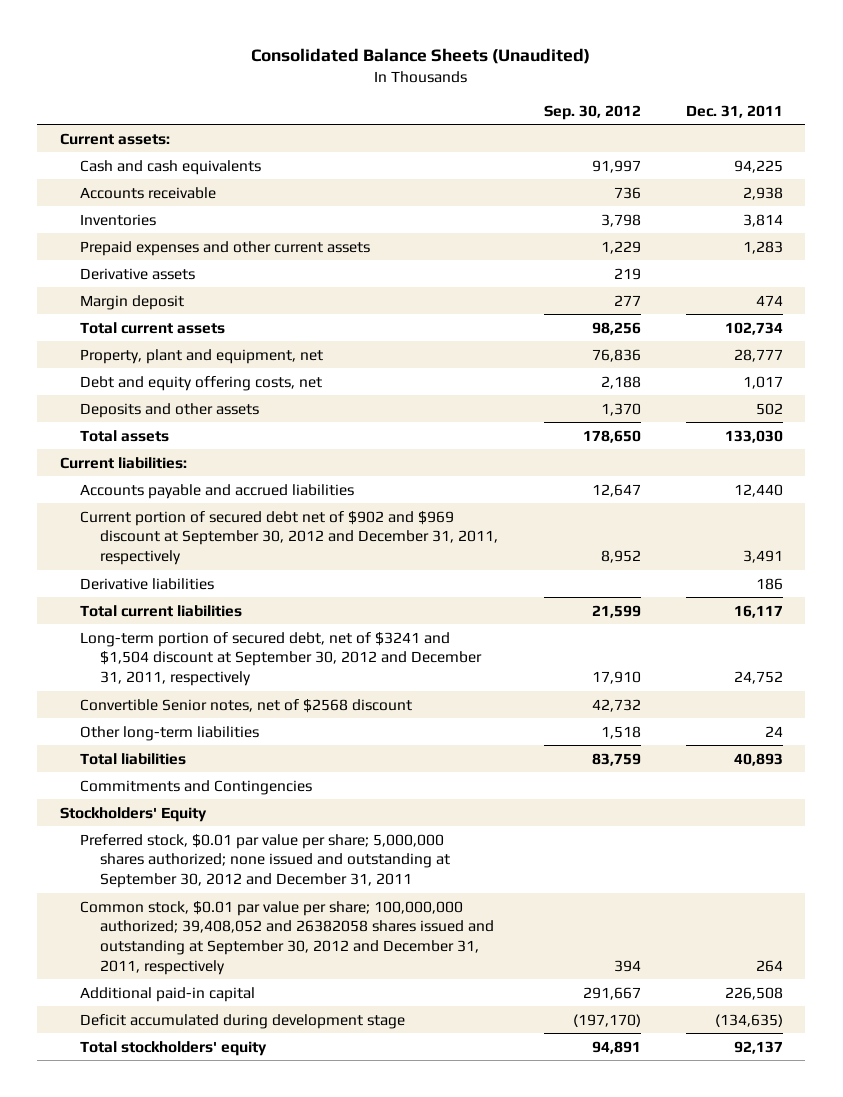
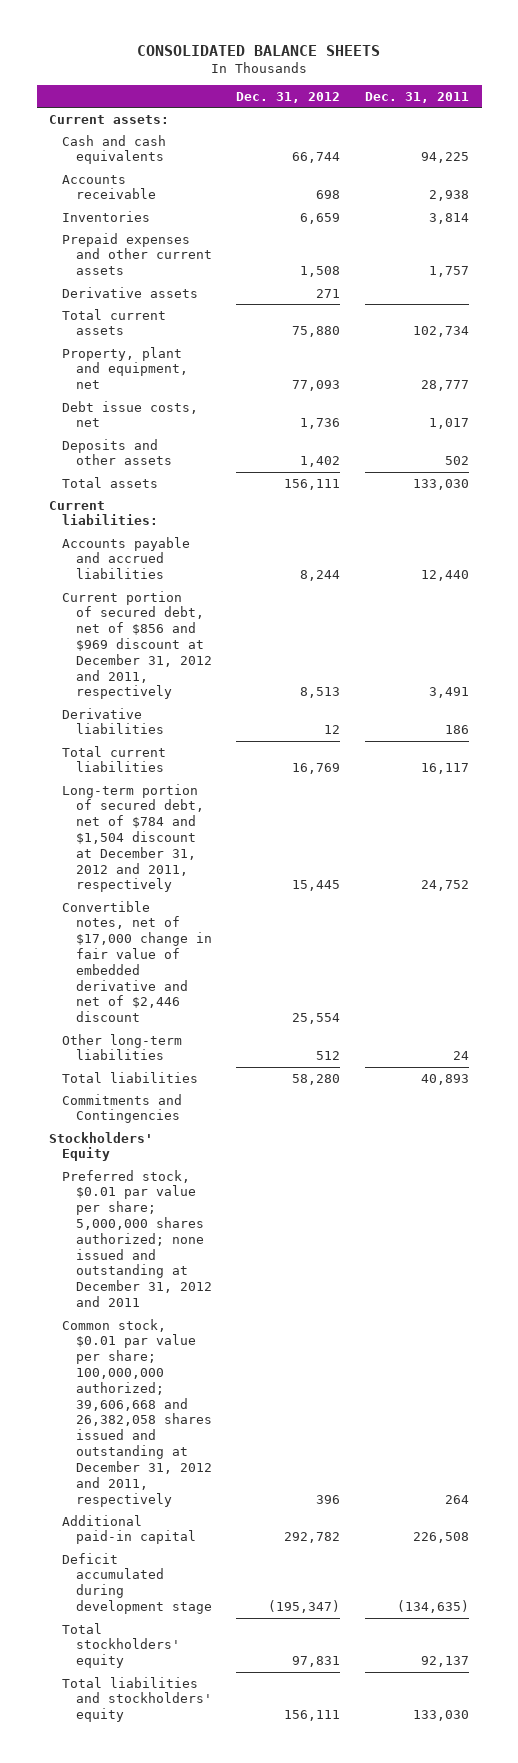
- Consolidated Balance Sheets (Unaudited)
+ CONSOLIDATED BALANCE SHEETS
- | Sep. 30, 2012 | Dec. 31, 2011
+ | Dec. 31, 2012 | Dec. 31, 2011
- Prepaid expenses and other current assets | 1,229 | 1,283
+ Prepaid expenses and other current assets | 1,508 | 1,757
- Margin deposit | 277 | 474
- Debt and equity offering costs, net | 2,188 | 1,017
+ Debt issue costs, net | 1,736 | 1,017
- Current portion of secured debt net of $902 and $969 discount at September 30, 2012 and December 31, 2011, respectively | 8,952 | 3,491
+ Current portion of secured debt, net of $856 and $969 discount at December 31, 2012 and 2011, respectively | 8,513 | 3,491
- Long-term portion of secured debt, net of $3241 and $1,504 discount at September 30, 2012 and December 31, 2011, respectively | 17,910 | 24,752
- Convertible Senior notes, net of $2568 discount | 42,732 |
+ Long-term portion of secured debt, net of $784 and $1,504 discount at December 31, 2012 and 2011, respectively | 15,445 | 24,752
+ Convertible notes, net of $17,000 change in fair value of embedded derivative and net of $2,446 discount | 25,554 |
- Preferred stock, $0.01 par value per share; 5,000,000 shares authorized; none issued and outstanding at September 30, 2012 and December 31, 2011
- Common stock, $0.01 par value per share; 100,000,000 authorized; 39,408,052 and 26382058 shares issued and outstanding at September 30, 2012 and December 31, 2011, respectively | 394 | 264
+ Preferred stock, $0.01 par value per share; 5,000,000 shares authorized; none issued and outstanding at December 31, 2012 and 2011
+ Common stock, $0.01 par value per share; 100,000,000 authorized; 39,606,668 and 26,382,058 shares issued and outstanding at December 31, 2012 and 2011, respectively | 396 | 264
+ Total liabilities and stockholders' equity | 156,111 | 133,030

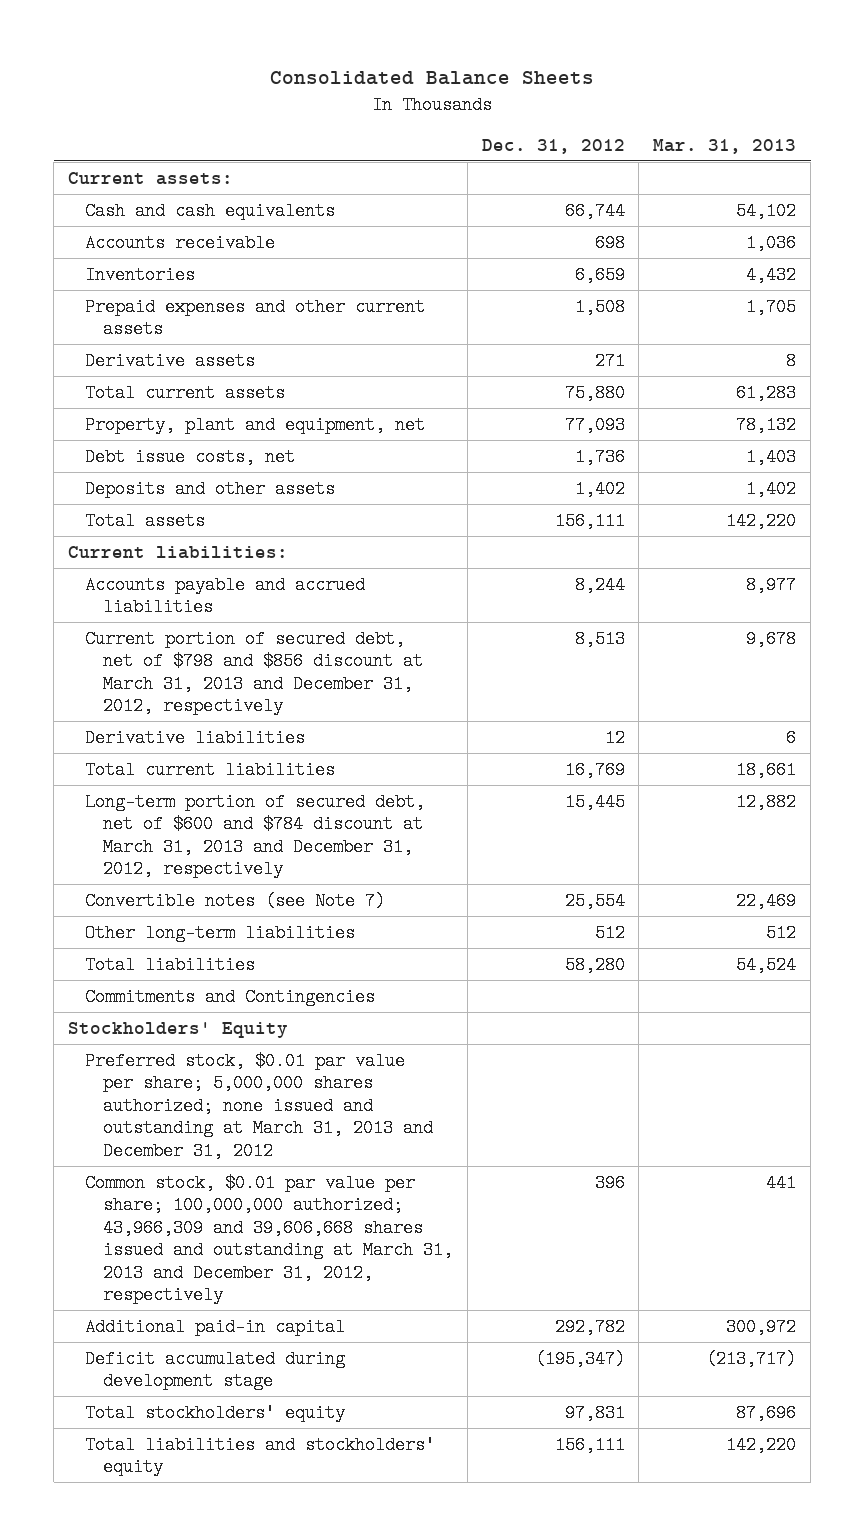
- CONSOLIDATED BALANCE SHEETS
+ Consolidated Balance Sheets
- | Dec. 31, 2012 | Dec. 31, 2011
+ | Dec. 31, 2012 | Mar. 31, 2013
- Current portion of secured debt, net of $856 and $969 discount at December 31, 2012 and 2011, respectively | 8,513 | 3,491
+ Current portion of secured debt, net of $798 and $856 discount at March 31, 2013 and December 31, 2012, respectively | 8,513 | 9,678
- Long-term portion of secured debt, net of $784 and $1,504 discount at December 31, 2012 and 2011, respectively | 15,445 | 24,752
- Convertible notes, net of $17,000 change in fair value of embedded derivative and net of $2,446 discount | 25,554 |
+ Long-term portion of secured debt, net of $600 and $784 discount at March 31, 2013 and December 31, 2012, respectively | 15,445 | 12,882
+ Convertible notes (see Note 7) | 25,554 | 22,469
- Preferred stock, $0.01 par value per share; 5,000,000 shares authorized; none issued and outstanding at December 31, 2012 and 2011
- Common stock, $0.01 par value per share; 100,000,000 authorized; 39,606,668 and 26,382,058 shares issued and outstanding at December 31, 2012 and 2011, respectively | 396 | 264
+ Preferred stock, $0.01 par value per share; 5,000,000 shares authorized; none issued and outstanding at March 31, 2013 and December 31, 2012
+ Common stock, $0.01 par value per share; 100,000,000 authorized; 43,966,309 and 39,606,668 shares issued and outstanding at March 31, 2013 and December 31, 2012, respectively | 396 | 441

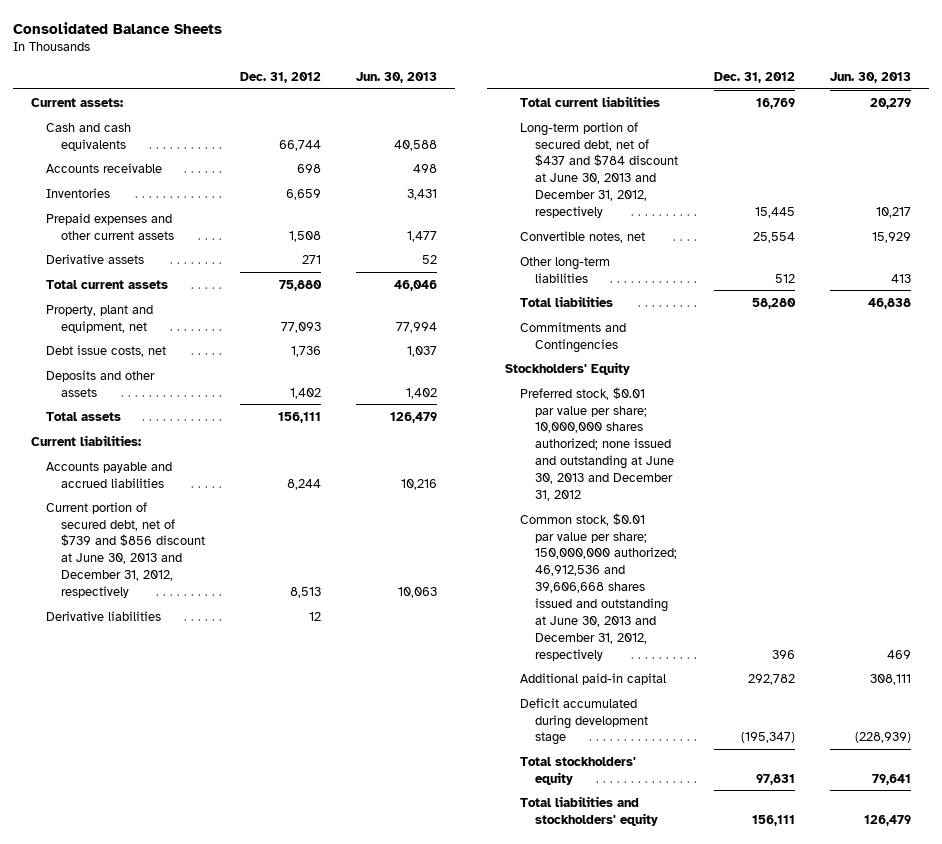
- | Dec. 31, 2012 | Mar. 31, 2013
+ | Dec. 31, 2012 | Jun. 30, 2013
- Current portion of secured debt, net of $798 and $856 discount at March 31, 2013 and December 31, 2012, respectively | 8,513 | 9,678
+ Current portion of secured debt, net of $739 and $856 discount at June 30, 2013 and December 31, 2012, respectively | 8,513 | 10,063
- Long-term portion of secured debt, net of $600 and $784 discount at March 31, 2013 and December 31, 2012, respectively | 15,445 | 12,882
- Convertible notes (see Note 7) | 25,554 | 22,469
+ Long-term portion of secured debt, net of $437 and $784 discount at June 30, 2013 and December 31, 2012, respectively | 15,445 | 10,217
+ Convertible notes, net | 25,554 | 15,929
- Preferred stock, $0.01 par value per share; 5,000,000 shares authorized; none issued and outstanding at March 31, 2013 and December 31, 2012
- Common stock, $0.01 par value per share; 100,000,000 authorized; 43,966,309 and 39,606,668 shares issued and outstanding at March 31, 2013 and December 31, 2012, respectively | 396 | 441
+ Preferred stock, $0.01 par value per share; 10,000,000 shares authorized; none issued and outstanding at June 30, 2013 and December 31, 2012
+ Common stock, $0.01 par value per share; 150,000,000 authorized; 46,912,536 and 39,606,668 shares issued and outstanding at June 30, 2013 and December 31, 2012, respectively | 396 | 469

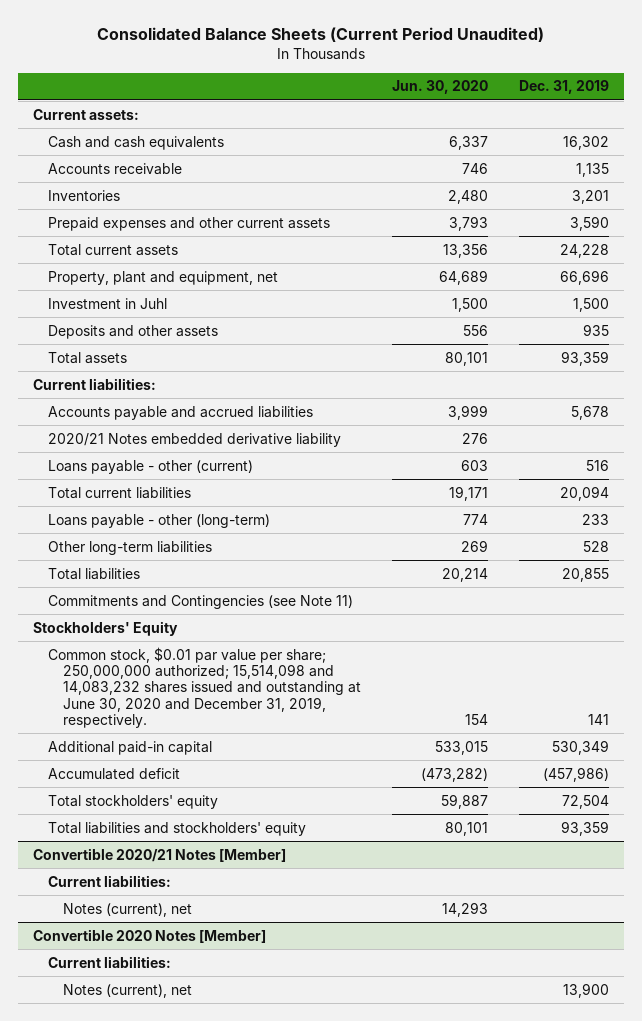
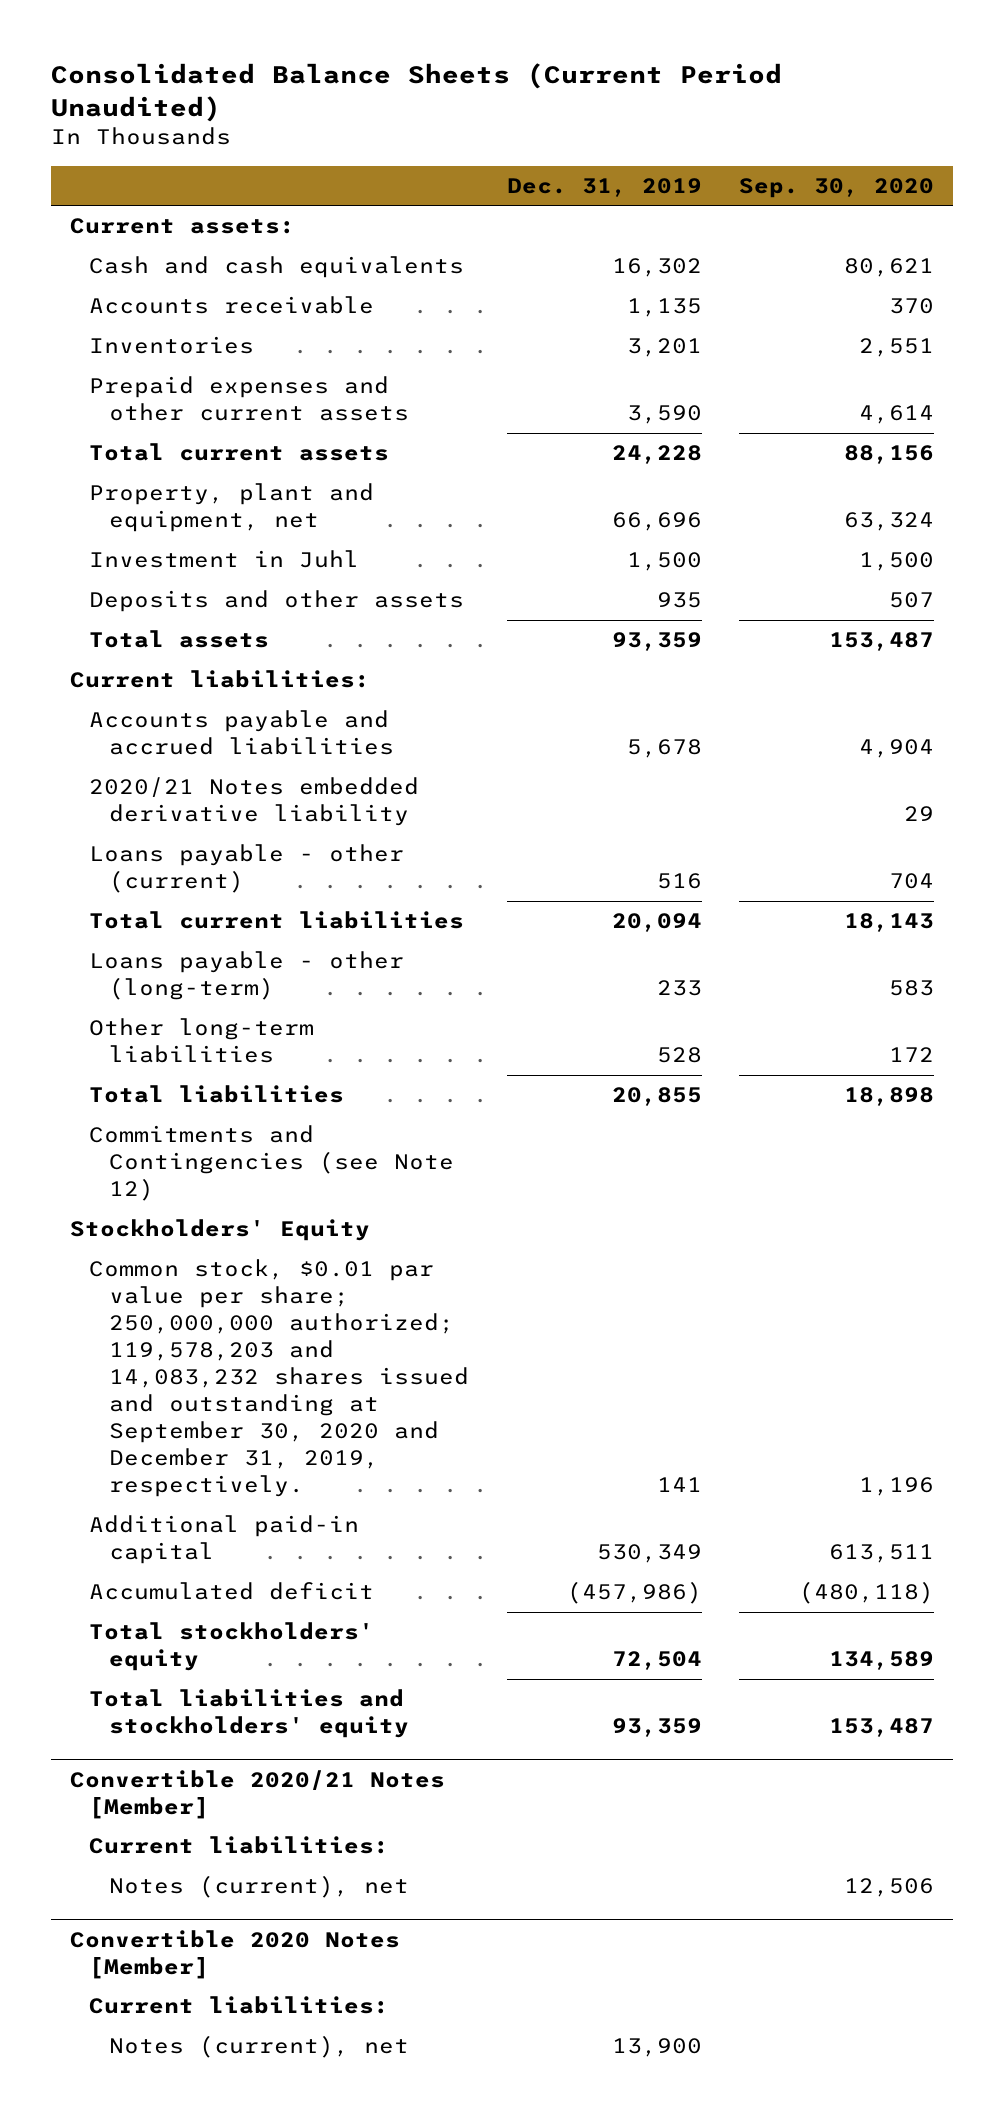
- | Jun. 30, 2020 | Dec. 31, 2019
+ | Dec. 31, 2019 | Sep. 30, 2020
- Commitments and Contingencies (see Note 11)
+ Commitments and Contingencies (see Note 12)
- Common stock, $0.01 par value per share; 250,000,000 authorized; 15,514,098 and 14,083,232 shares issued and outstanding at June 30, 2020 and December 31, 2019, respectively. | 154 | 141
+ Common stock, $0.01 par value per share; 250,000,000 authorized; 119,578,203 and 14,083,232 shares issued and outstanding at September 30, 2020 and December 31, 2019, respectively. | 141 | 1,196

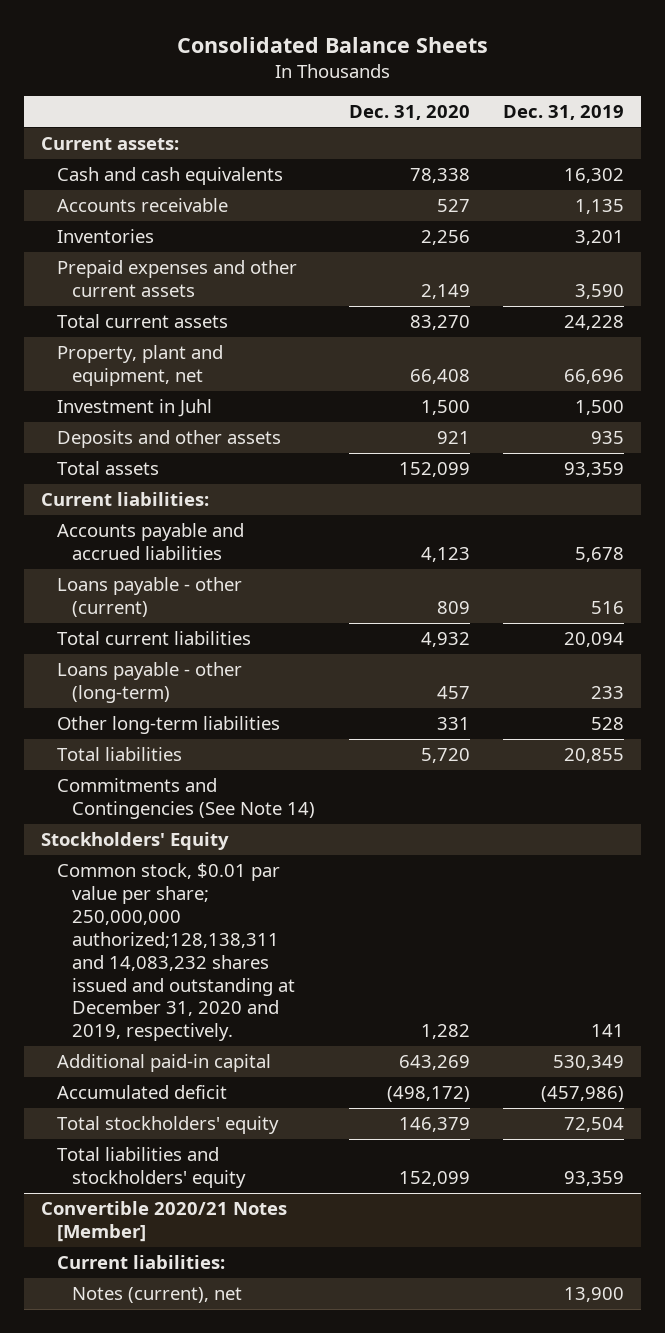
- Consolidated Balance Sheets (Current Period Unaudited)
+ Consolidated Balance Sheets
- | Dec. 31, 2019 | Sep. 30, 2020
+ | Dec. 31, 2020 | Dec. 31, 2019
- 2020/21 Notes embedded derivative liability | | 29
- Commitments and Contingencies (see Note 12)
+ Commitments and Contingencies (See Note 14)
- Common stock, $0.01 par value per share; 250,000,000 authorized; 119,578,203 and 14,083,232 shares issued and outstanding at September 30, 2020 and December 31, 2019, respectively. | 141 | 1,196
+ Common stock, $0.01 par value per share; 250,000,000 authorized;128,138,311 and 14,083,232 shares issued and outstanding at December 31, 2020 and 2019, respectively. | 1,282 | 141
@ Convertible 2020/21 Notes [Member]
- Notes (current), net | | 12,506
- Convertible 2020 Notes [Member]
- Current liabilities:

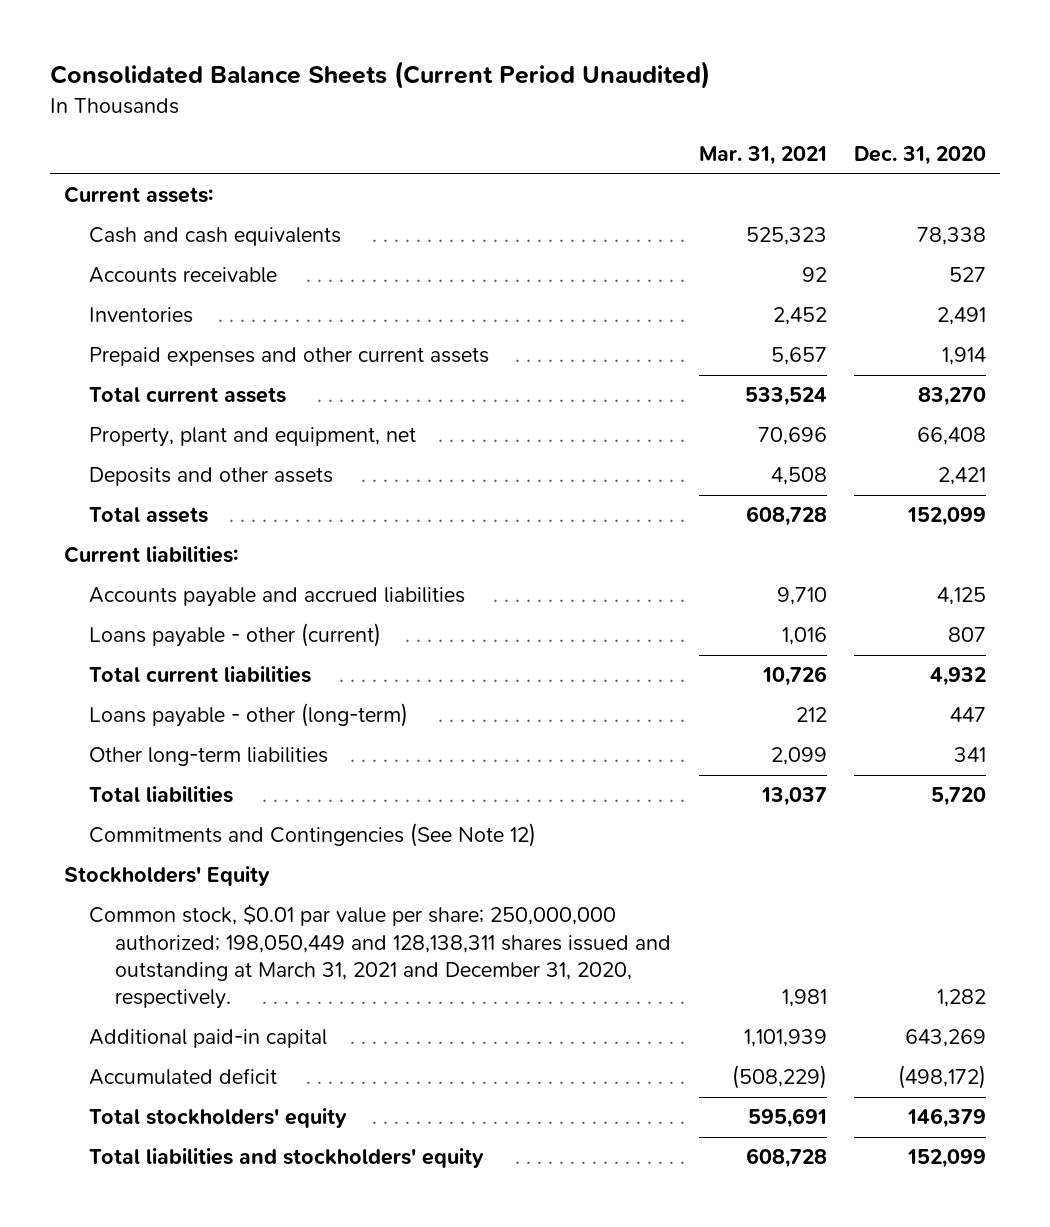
- Consolidated Balance Sheets
+ Consolidated Balance Sheets (Current Period Unaudited)
- | Dec. 31, 2020 | Dec. 31, 2019
+ | Mar. 31, 2021 | Dec. 31, 2020
- Inventories | 2,256 | 3,201
- Prepaid expenses and other current assets | 2,149 | 3,590
+ Inventories | 2,452 | 2,491
+ Prepaid expenses and other current assets | 5,657 | 1,914
- Investment in Juhl | 1,500 | 1,500
- Deposits and other assets | 921 | 935
+ Deposits and other assets | 4,508 | 2,421
- Accounts payable and accrued liabilities | 4,123 | 5,678
- Loans payable - other (current) | 809 | 516
+ Accounts payable and accrued liabilities | 9,710 | 4,125
+ Loans payable - other (current) | 1,016 | 807
- Loans payable - other (long-term) | 457 | 233
- Other long-term liabilities | 331 | 528
+ Loans payable - other (long-term) | 212 | 447
+ Other long-term liabilities | 2,099 | 341
- Commitments and Contingencies (See Note 14)
+ Commitments and Contingencies (See Note 12)
- Common stock, $0.01 par value per share; 250,000,000 authorized;128,138,311 and 14,083,232 shares issued and outstanding at December 31, 2020 and 2019, respectively. | 1,282 | 141
+ Common stock, $0.01 par value per share; 250,000,000 authorized; 198,050,449 and 128,138,311 shares issued and outstanding at March 31, 2021 and December 31, 2020, respectively. | 1,981 | 1,282
- Convertible 2020/21 Notes [Member]
- Current liabilities:
- Notes (current), net | | 13,900

